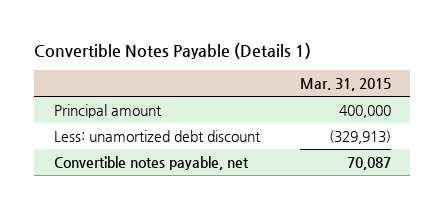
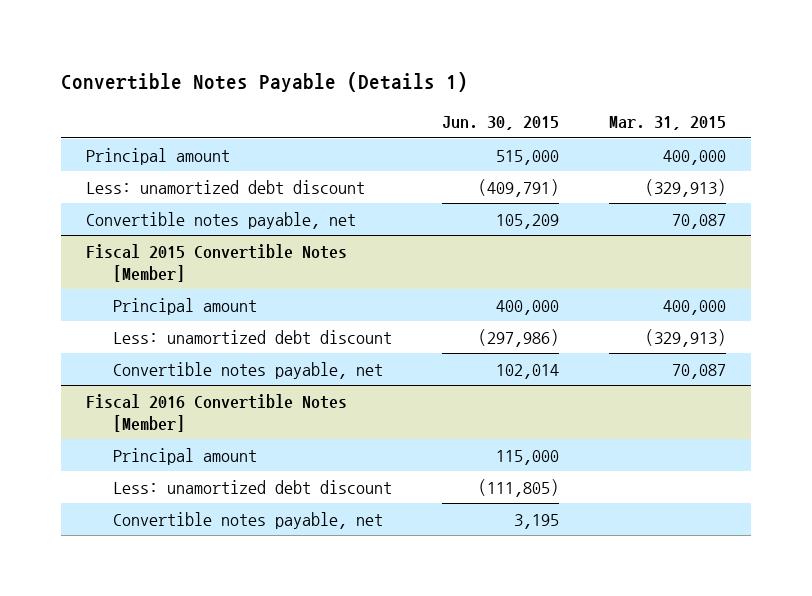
- | Mar. 31, 2015
+ | Jun. 30, 2015 | Mar. 31, 2015
+ Fiscal 2015 Convertible Notes [Member]
+ Principal amount | 400,000 | 400,000
+ Less: unamortized debt discount | (297,986) | (329,913)
+ Convertible notes payable, net | 102,014 | 70,087
+ Fiscal 2016 Convertible Notes [Member]
+ Principal amount | 115,000 |
+ Less: unamortized debt discount | (111,805) |
+ Convertible notes payable, net | 3,195 |

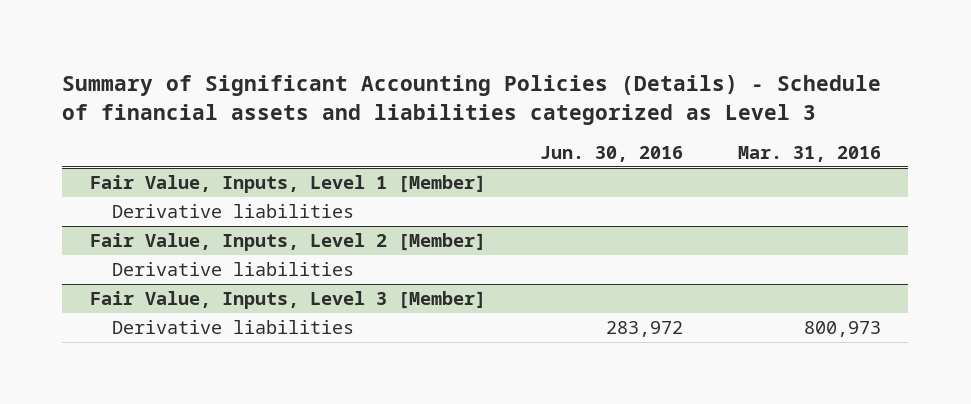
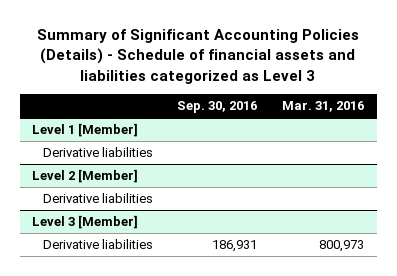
- | Jun. 30, 2016 | Mar. 31, 2016
+ | Sep. 30, 2016 | Mar. 31, 2016
- Fair Value, Inputs, Level 1 [Member]
+ Level 1 [Member]
- Fair Value, Inputs, Level 2 [Member]
+ Level 2 [Member]
- Fair Value, Inputs, Level 3 [Member]
+ Level 3 [Member]

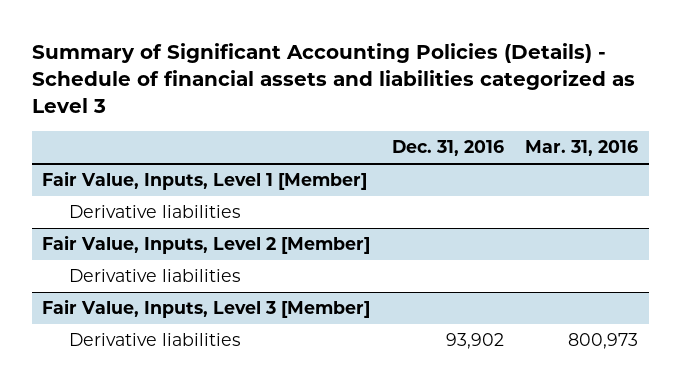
- | Sep. 30, 2016 | Mar. 31, 2016
+ | Dec. 31, 2016 | Mar. 31, 2016
- Level 1 [Member]
+ Fair Value, Inputs, Level 1 [Member]
- Level 2 [Member]
+ Fair Value, Inputs, Level 2 [Member]
- Level 3 [Member]
+ Fair Value, Inputs, Level 3 [Member]

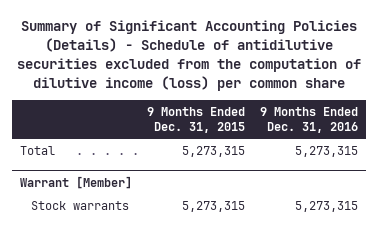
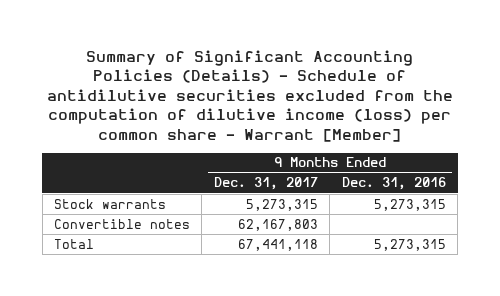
- Summary of Significant Accounting Policies (Details) - Schedule of antidilutive securities excluded from the computation of dilutive income (loss) per common share
+ Summary of Significant Accounting Policies (Details) - Schedule of antidilutive securities excluded from the computation of dilutive income (loss) per common share - Warrant [Member]
- | 9 Months Ended Dec. 31, 2015 | 9 Months Ended Dec. 31, 2016
+ | 9 Months Ended Dec. 31, 2017 | 9 Months Ended Dec. 31, 2016
- Warrant [Member]
+ Convertible notes | 62,167,803 |
moved down: Total | 67,441,118 | 5,273,315

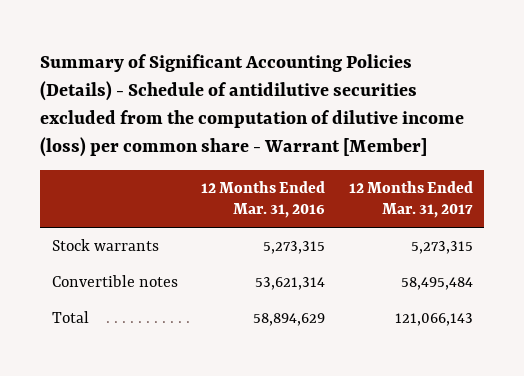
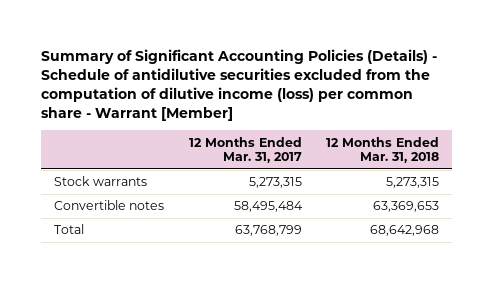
- | 12 Months Ended Mar. 31, 2016 | 12 Months Ended Mar. 31, 2017
+ | 12 Months Ended Mar. 31, 2017 | 12 Months Ended Mar. 31, 2018
- Total | 58,894,629 | 121,066,143
+ Total | 63,768,799 | 68,642,968

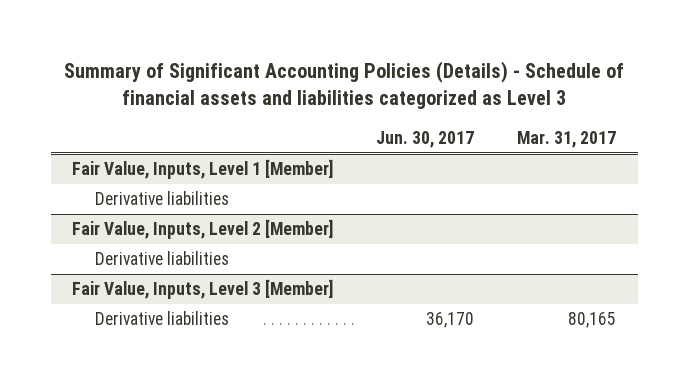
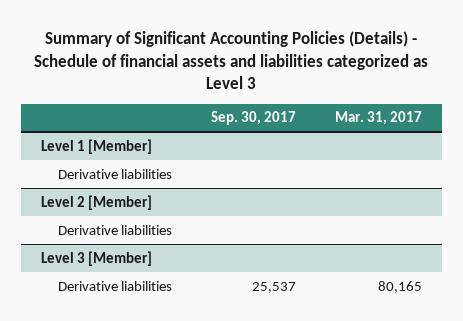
- | Jun. 30, 2017 | Mar. 31, 2017
+ | Sep. 30, 2017 | Mar. 31, 2017
- Fair Value, Inputs, Level 1 [Member]
+ Level 1 [Member]
- Fair Value, Inputs, Level 2 [Member]
+ Level 2 [Member]
- Fair Value, Inputs, Level 3 [Member]
+ Level 3 [Member]

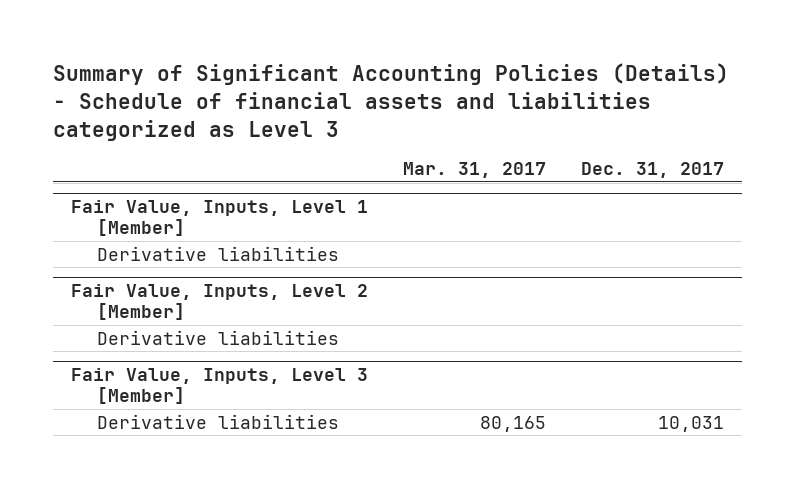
- | Sep. 30, 2017 | Mar. 31, 2017
+ | Mar. 31, 2017 | Dec. 31, 2017
- Level 1 [Member]
+ Fair Value, Inputs, Level 1 [Member]
- Level 2 [Member]
+ Fair Value, Inputs, Level 2 [Member]
- Level 3 [Member]
+ Fair Value, Inputs, Level 3 [Member]

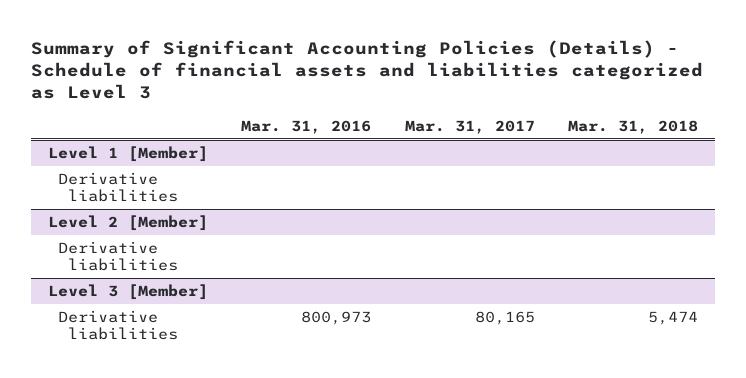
- | Mar. 31, 2017 | Dec. 31, 2017
+ | Mar. 31, 2016 | Mar. 31, 2017 | Mar. 31, 2018
- Fair Value, Inputs, Level 1 [Member]
+ Level 1 [Member]
- Fair Value, Inputs, Level 2 [Member]
+ Level 2 [Member]
- Fair Value, Inputs, Level 3 [Member]
+ Level 3 [Member]

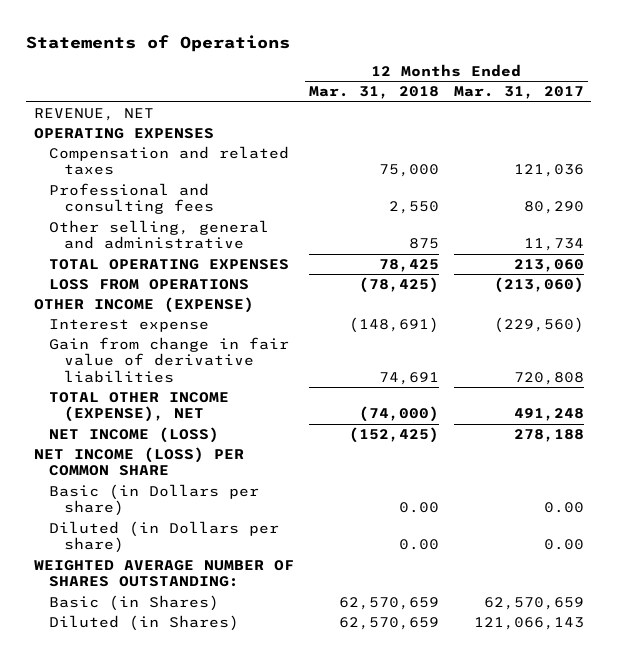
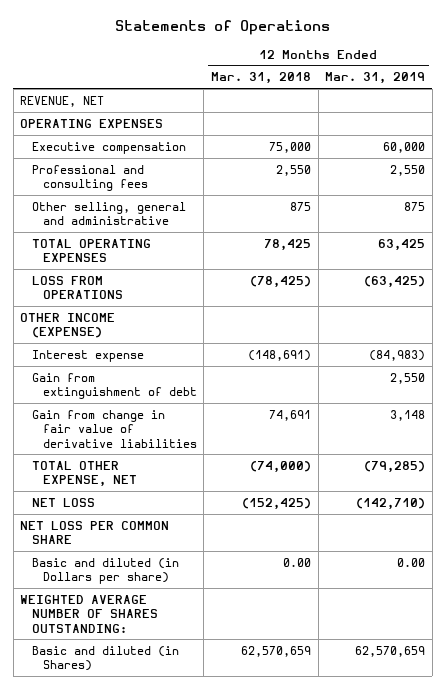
- | 12 Months Ended Mar. 31, 2018 | 12 Months Ended Mar. 31, 2017
+ | 12 Months Ended Mar. 31, 2018 | 12 Months Ended Mar. 31, 2019
- Compensation and related taxes | 75,000 | 121,036
+ Executive compensation | 75,000 | 60,000
+ Gain from extinguishment of debt | | 2,550
- TOTAL OTHER INCOME (EXPENSE), NET | (74,000) | 491,248
- NET INCOME (LOSS) | (152,425) | 278,188
- NET INCOME (LOSS) PER COMMON SHARE
- Basic (in Dollars per share) | 0.00 | 0.00
- Diluted (in Dollars per share) | 0.00 | 0.00
+ TOTAL OTHER EXPENSE, NET | (74,000) | (79,285)
+ NET LOSS | (152,425) | (142,710)
+ NET LOSS PER COMMON SHARE
+ Basic and diluted (in Dollars per share) | 0.00 | 0.00
- Basic (in Shares) | 62,570,659 | 62,570,659
- Diluted (in Shares) | 62,570,659 | 121,066,143
+ Basic and diluted (in Shares) | 62,570,659 | 62,570,659

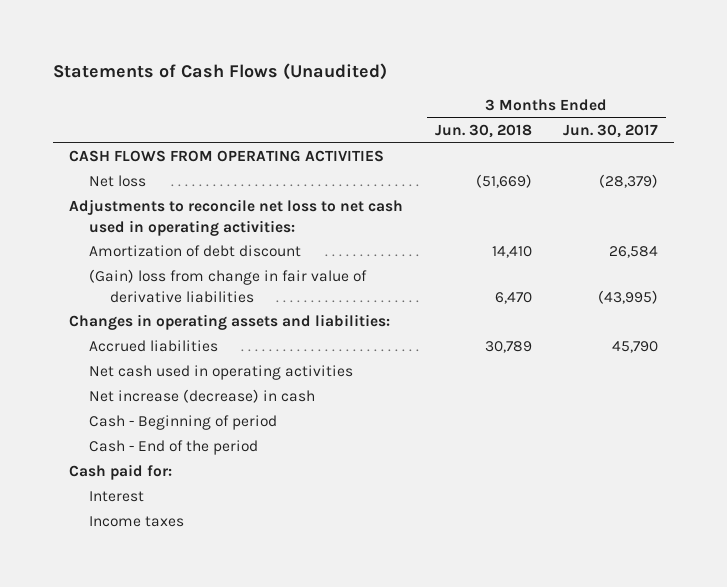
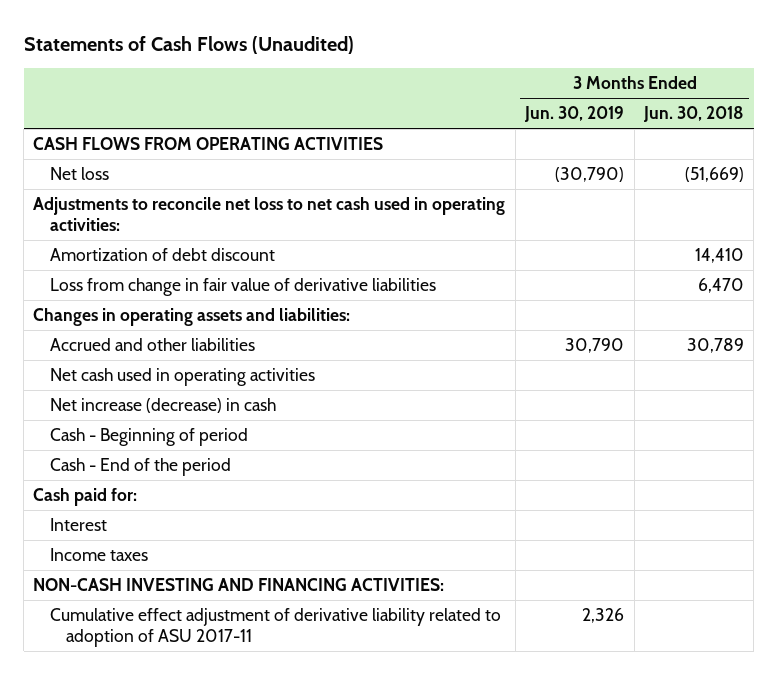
- | 3 Months Ended Jun. 30, 2018 | 3 Months Ended Jun. 30, 2017
+ | 3 Months Ended Jun. 30, 2019 | 3 Months Ended Jun. 30, 2018
- (Gain) loss from change in fair value of derivative liabilities | 6,470 | (43,995)
+ Loss from change in fair value of derivative liabilities | | 6,470
- Accrued liabilities | 30,789 | 45,790
+ Accrued and other liabilities | 30,790 | 30,789
+ NON-CASH INVESTING AND FINANCING ACTIVITIES:
+ Cumulative effect adjustment of derivative liability related to adoption of ASU 2017-11 | 2,326 |

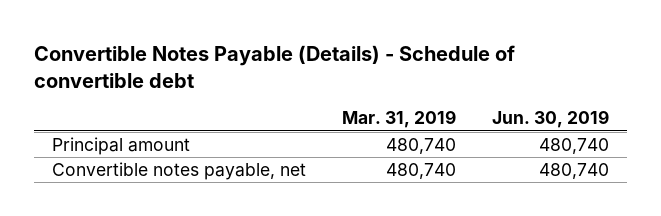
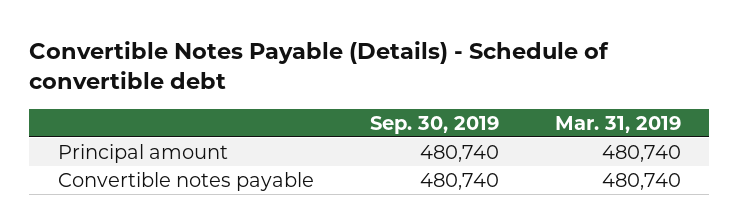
- | Mar. 31, 2019 | Jun. 30, 2019
+ | Sep. 30, 2019 | Mar. 31, 2019
- Convertible notes payable, net | 480,740 | 480,740
+ Convertible notes payable | 480,740 | 480,740

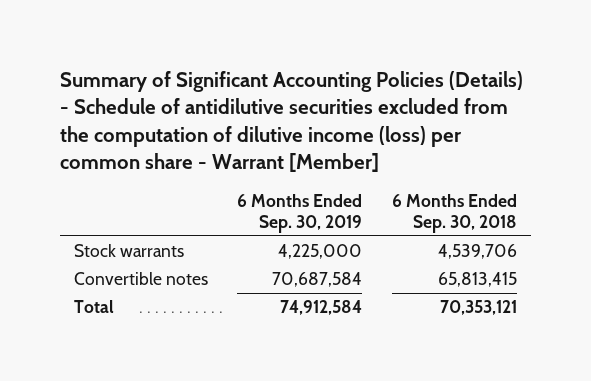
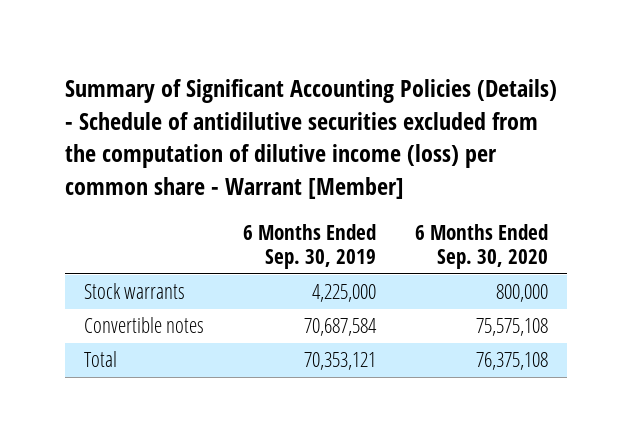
- | 6 Months Ended Sep. 30, 2019 | 6 Months Ended Sep. 30, 2018
+ | 6 Months Ended Sep. 30, 2019 | 6 Months Ended Sep. 30, 2020
- Total | 74,912,584 | 70,353,121
+ Total | 70,353,121 | 76,375,108

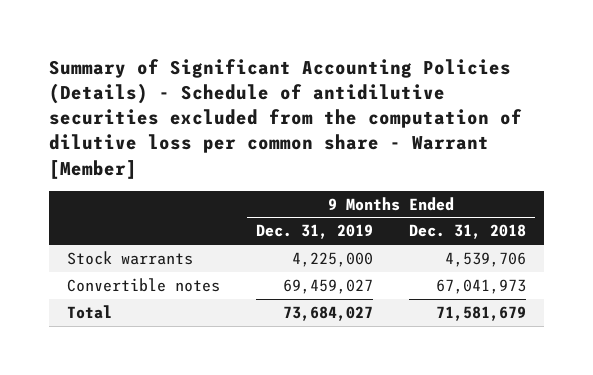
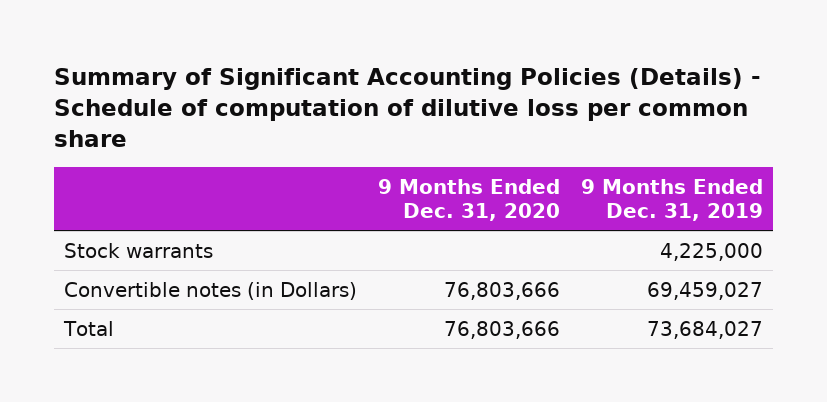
- Summary of Significant Accounting Policies (Details) - Schedule of antidilutive securities excluded from the computation of dilutive loss per common share - Warrant [Member]
+ Summary of Significant Accounting Policies (Details) - Schedule of computation of dilutive loss per common share
- | 9 Months Ended Dec. 31, 2019 | 9 Months Ended Dec. 31, 2018
+ | 9 Months Ended Dec. 31, 2020 | 9 Months Ended Dec. 31, 2019
- Convertible notes | 69,459,027 | 67,041,973
+ Convertible notes (in Dollars) | 76,803,666 | 69,459,027

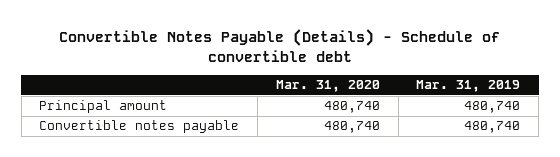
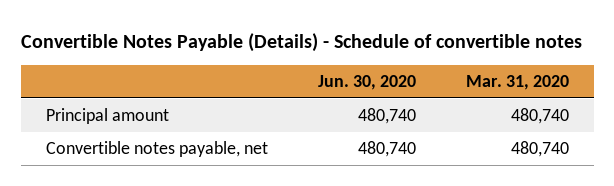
- Convertible Notes Payable (Details) - Schedule of convertible debt
+ Convertible Notes Payable (Details) - Schedule of convertible notes
- | Mar. 31, 2020 | Mar. 31, 2019
+ | Jun. 30, 2020 | Mar. 31, 2020
- Convertible notes payable | 480,740 | 480,740
+ Convertible notes payable, net | 480,740 | 480,740

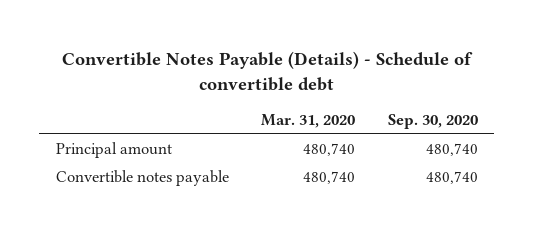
- Convertible Notes Payable (Details) - Schedule of convertible notes
+ Convertible Notes Payable (Details) - Schedule of convertible debt
- | Jun. 30, 2020 | Mar. 31, 2020
+ | Mar. 31, 2020 | Sep. 30, 2020
- Convertible notes payable, net | 480,740 | 480,740
+ Convertible notes payable | 480,740 | 480,740

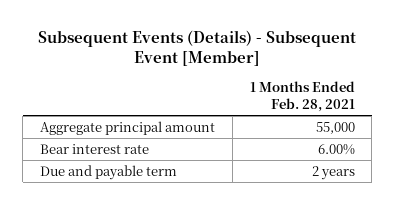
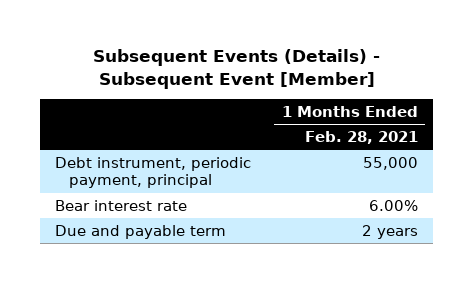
- Aggregate principal amount | 55,000
+ Debt instrument, periodic payment, principal | 55,000

